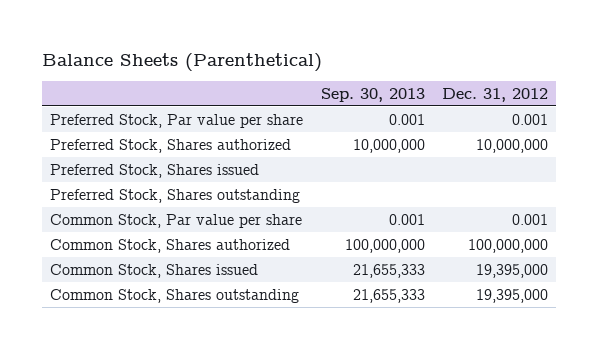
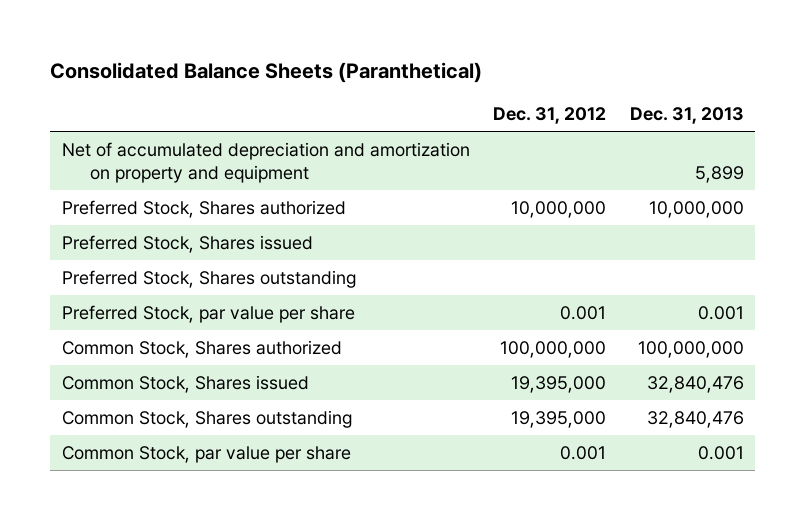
- Balance Sheets (Parenthetical)
+ Consolidated Balance Sheets (Paranthetical)
- | Sep. 30, 2013 | Dec. 31, 2012
+ | Dec. 31, 2012 | Dec. 31, 2013
- Preferred Stock, Par value per share | 0.001 | 0.001
+ Net of accumulated depreciation and amortization on property and equipment | | 5,899
- Common Stock, Par value per share | 0.001 | 0.001
+ Preferred Stock, par value per share | 0.001 | 0.001
+ Common Stock, par value per share | 0.001 | 0.001

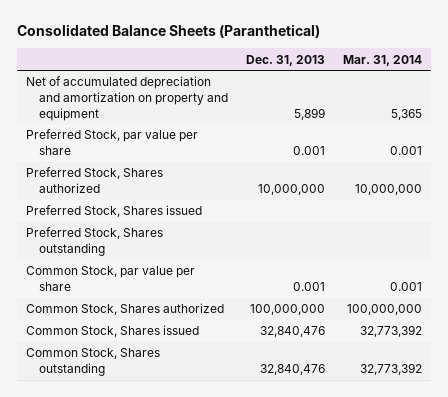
- | Dec. 31, 2012 | Dec. 31, 2013
+ | Dec. 31, 2013 | Mar. 31, 2014
moved up: Preferred Stock, par value per share | 0.001 | 0.001
moved up: Common Stock, par value per share | 0.001 | 0.001

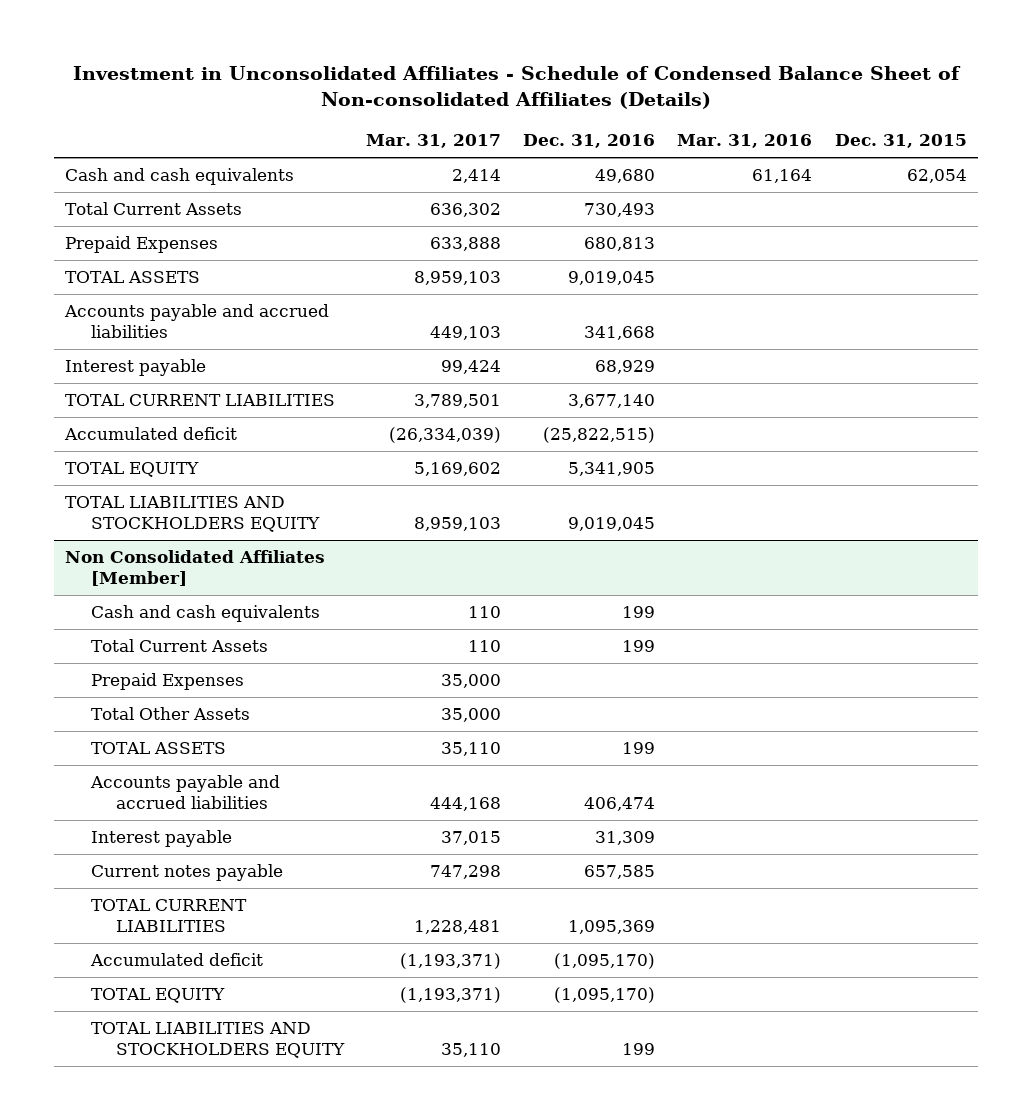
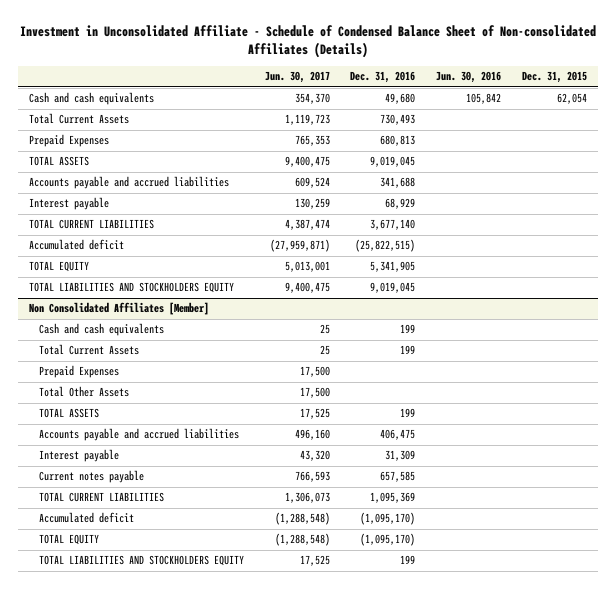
- Investment in Unconsolidated Affiliates - Schedule of Condensed Balance Sheet of Non-consolidated Affiliates (Details)
+ Investment in Unconsolidated Affiliate - Schedule of Condensed Balance Sheet of Non-consolidated Affiliates (Details)
- | Mar. 31, 2017 | Dec. 31, 2016 | Mar. 31, 2016 | Dec. 31, 2015
+ | Jun. 30, 2017 | Dec. 31, 2016 | Jun. 30, 2016 | Dec. 31, 2015
- Accounts payable and accrued liabilities | 449,103 | 341,668 | |
+ Accounts payable and accrued liabilities | 609,524 | 341,688 | |
@ Non Consolidated Affiliates [Member]
- Accounts payable and accrued liabilities | 444,168 | 406,474 | |
+ Accounts payable and accrued liabilities | 496,160 | 406,475 | |

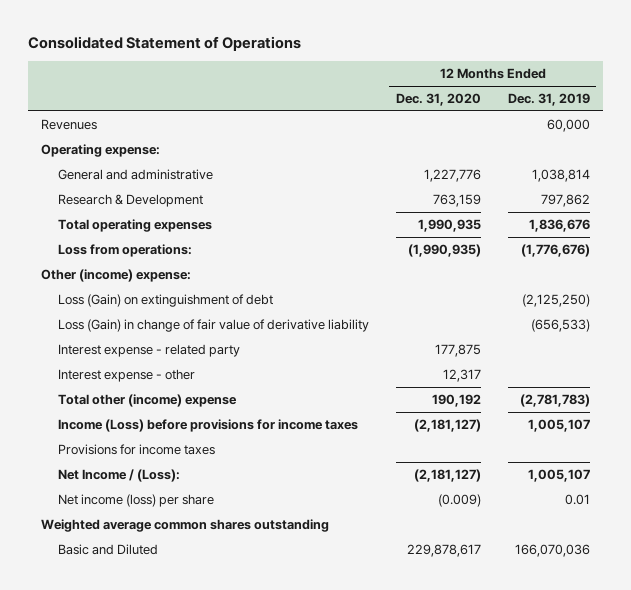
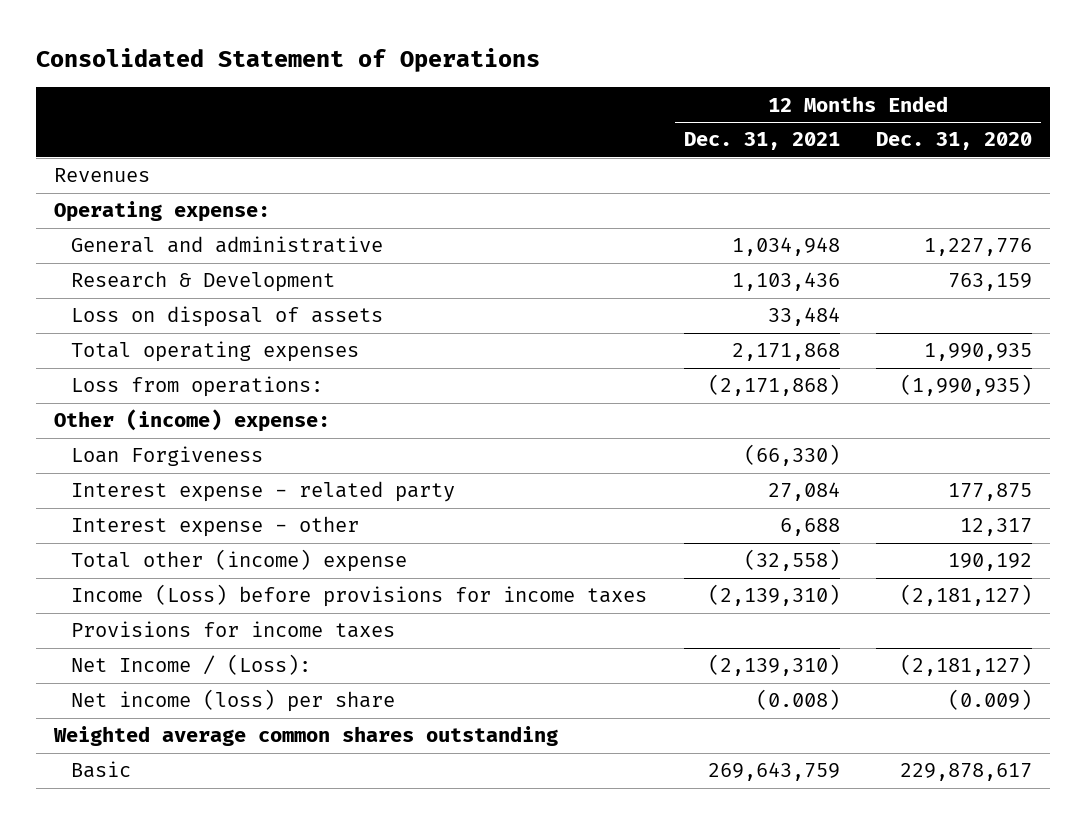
- | 12 Months Ended Dec. 31, 2020 | 12 Months Ended Dec. 31, 2019
+ | 12 Months Ended Dec. 31, 2021 | 12 Months Ended Dec. 31, 2020
+ Loss on disposal of assets | 33,484 |
- Loss (Gain) on extinguishment of debt | | (2,125,250)
- Loss (Gain) in change of fair value of derivative liability | | (656,533)
+ Loan Forgiveness | (66,330) |
- Basic and Diluted | 229,878,617 | 166,070,036
+ Basic | 269,643,759 | 229,878,617

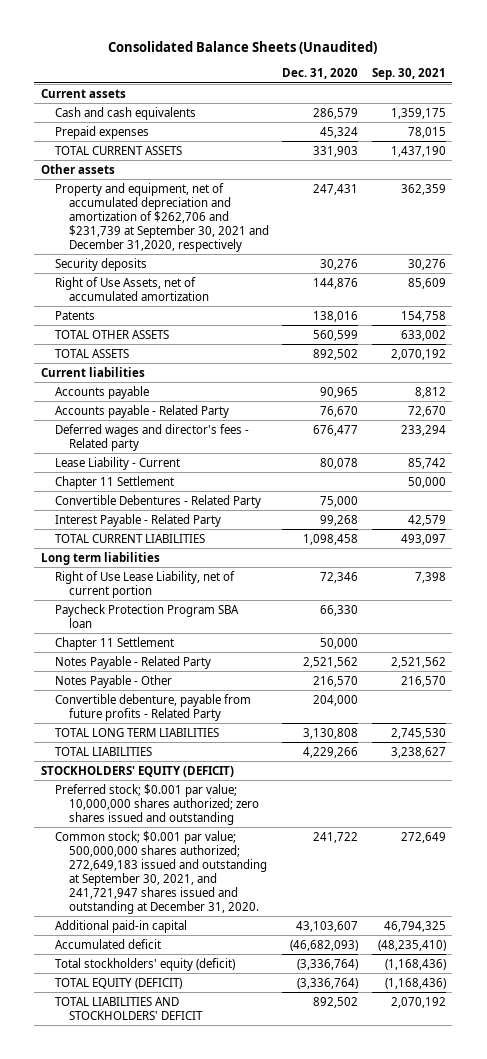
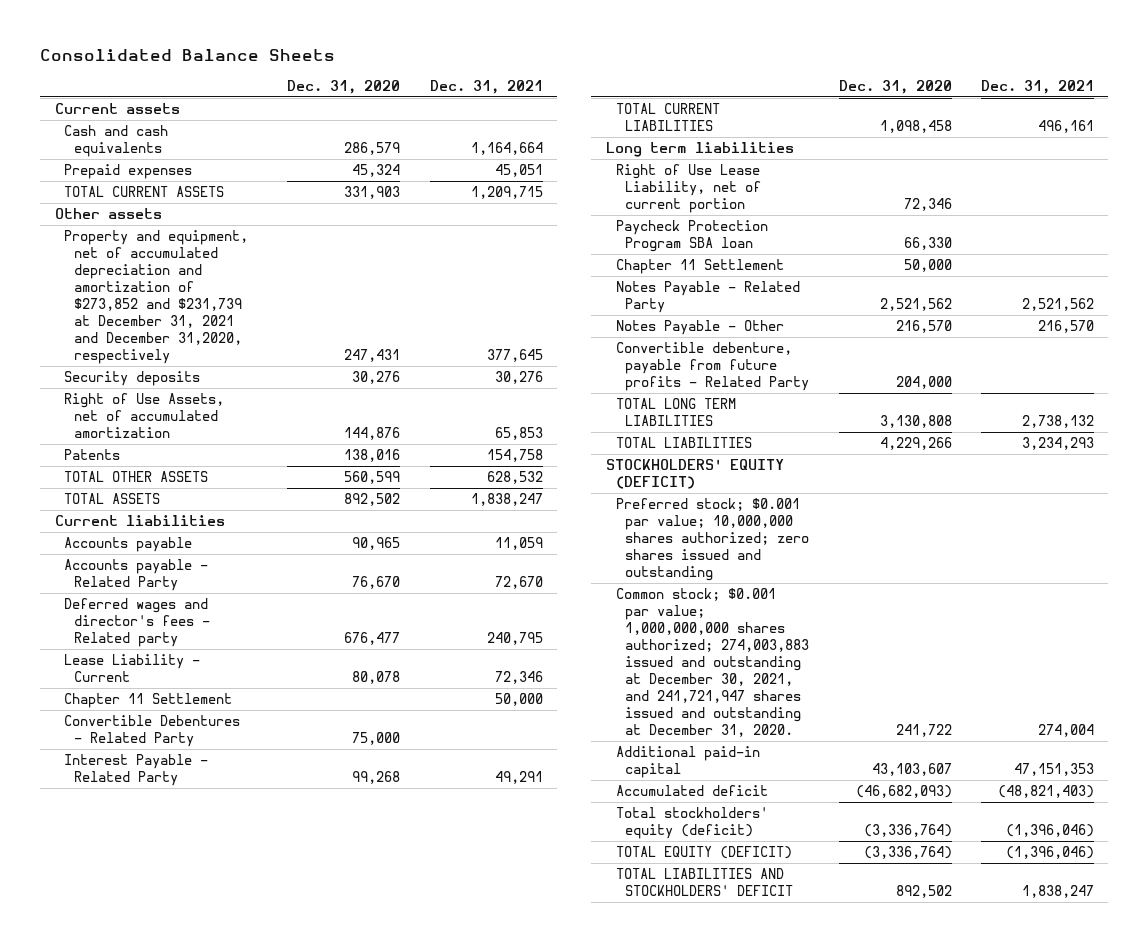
- Consolidated Balance Sheets (Unaudited)
+ Consolidated Balance Sheets
- | Dec. 31, 2020 | Sep. 30, 2021
+ | Dec. 31, 2020 | Dec. 31, 2021
- Property and equipment, net of accumulated depreciation and amortization of $262,706 and $231,739 at September 30, 2021 and December 31,2020, respectively | 247,431 | 362,359
+ Property and equipment, net of accumulated depreciation and amortization of $273,852 and $231,739 at December 31, 2021 and December 31,2020, respectively | 247,431 | 377,645
- Common stock; $0.001 par value; 500,000,000 shares authorized; 272,649,183 issued and outstanding at September 30, 2021, and 241,721,947 shares issued and outstanding at December 31, 2020. | 241,722 | 272,649
+ Common stock; $0.001 par value; 1,000,000,000 shares authorized; 274,003,883 issued and outstanding at December 30, 2021, and 241,721,947 shares issued and outstanding at December 31, 2020. | 241,722 | 274,004

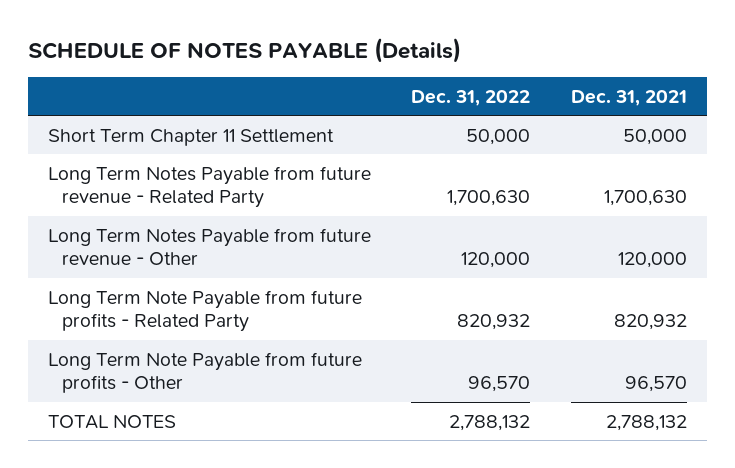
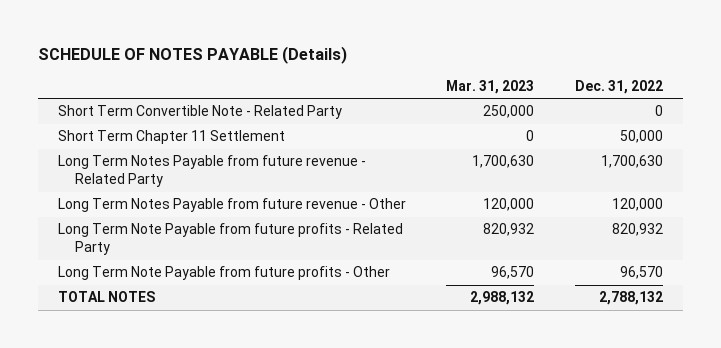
- | Dec. 31, 2022 | Dec. 31, 2021
+ | Mar. 31, 2023 | Dec. 31, 2022
+ Short Term Convertible Note - Related Party | 250,000 | 0

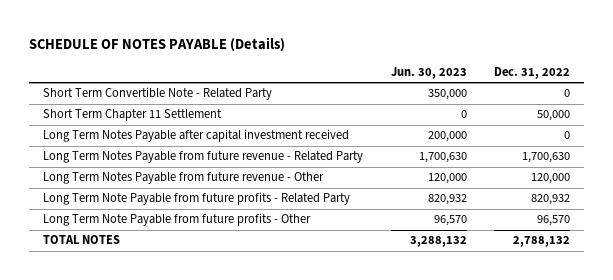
- | Mar. 31, 2023 | Dec. 31, 2022
+ | Jun. 30, 2023 | Dec. 31, 2022
+ Long Term Notes Payable after capital investment received | 200,000 | 0

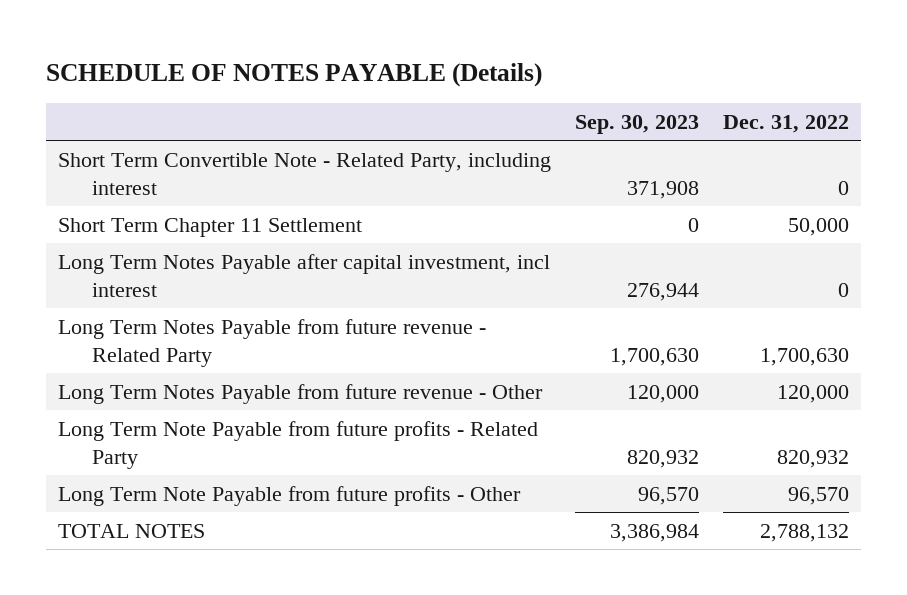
- | Jun. 30, 2023 | Dec. 31, 2022
+ | Sep. 30, 2023 | Dec. 31, 2022
- Short Term Convertible Note - Related Party | 350,000 | 0
+ Short Term Convertible Note - Related Party, including interest | 371,908 | 0
- Long Term Notes Payable after capital investment received | 200,000 | 0
+ Long Term Notes Payable after capital investment, incl interest | 276,944 | 0

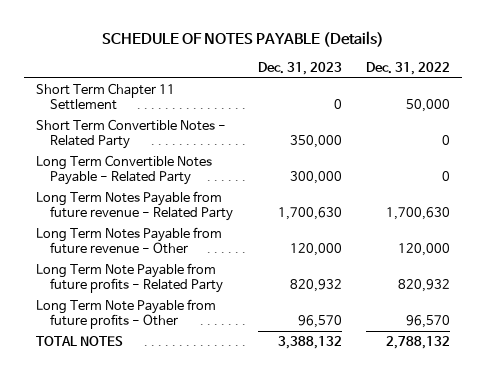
- | Sep. 30, 2023 | Dec. 31, 2022
+ | Dec. 31, 2023 | Dec. 31, 2022
- Short Term Convertible Note - Related Party, including interest | 371,908 | 0
- Long Term Notes Payable after capital investment, incl interest | 276,944 | 0
+ Short Term Convertible Notes - Related Party | 350,000 | 0
+ Long Term Convertible Notes Payable - Related Party | 300,000 | 0

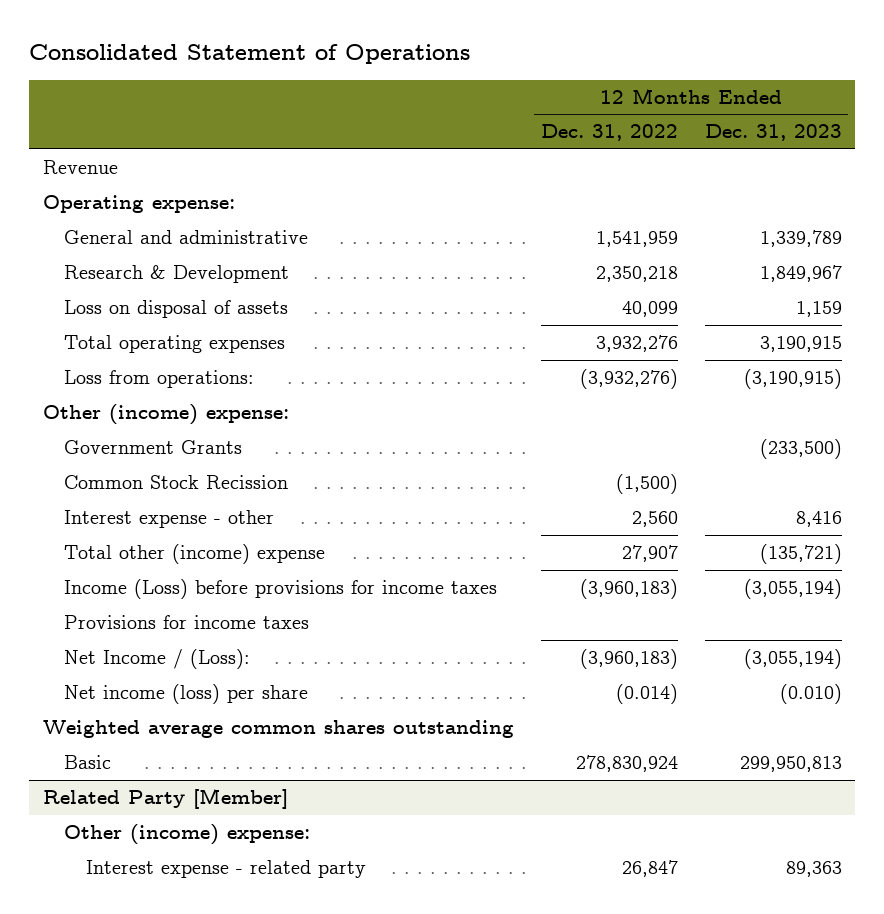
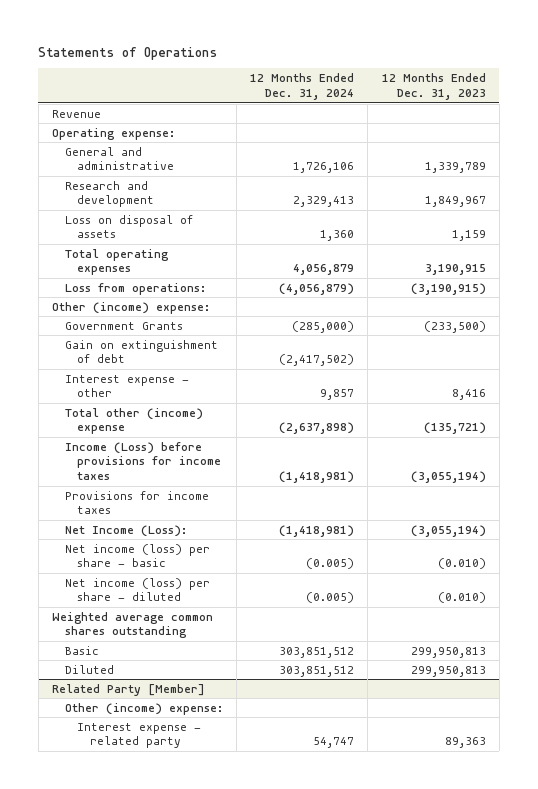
- Consolidated Statement of Operations
+ Statements of Operations
- | 12 Months Ended Dec. 31, 2022 | 12 Months Ended Dec. 31, 2023
+ | 12 Months Ended Dec. 31, 2024 | 12 Months Ended Dec. 31, 2023
- Research & Development | 2,350,218 | 1,849,967
+ Research and development | 2,329,413 | 1,849,967
- Common Stock Recission | (1,500) |
+ Gain on extinguishment of debt | (2,417,502) |
- Net Income / (Loss): | (3,960,183) | (3,055,194)
- Net income (loss) per share | (0.014) | (0.010)
+ Net Income (Loss): | (1,418,981) | (3,055,194)
+ Net income (loss) per share - basic | (0.005) | (0.010)
+ Net income (loss) per share - diluted | (0.005) | (0.010)
+ Diluted | 303,851,512 | 299,950,813

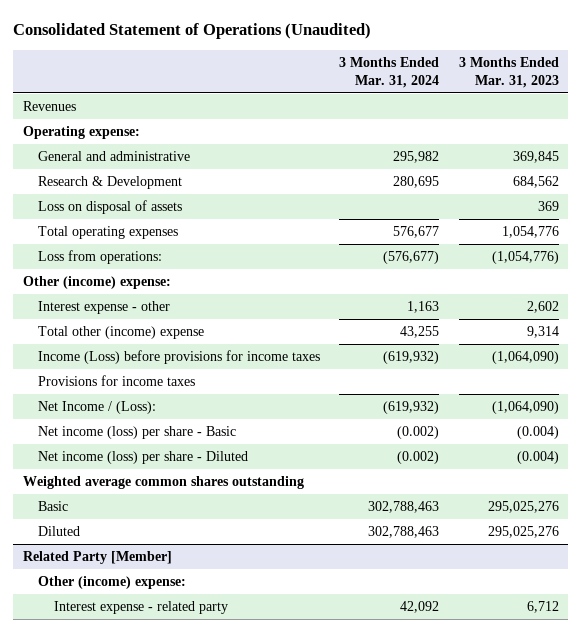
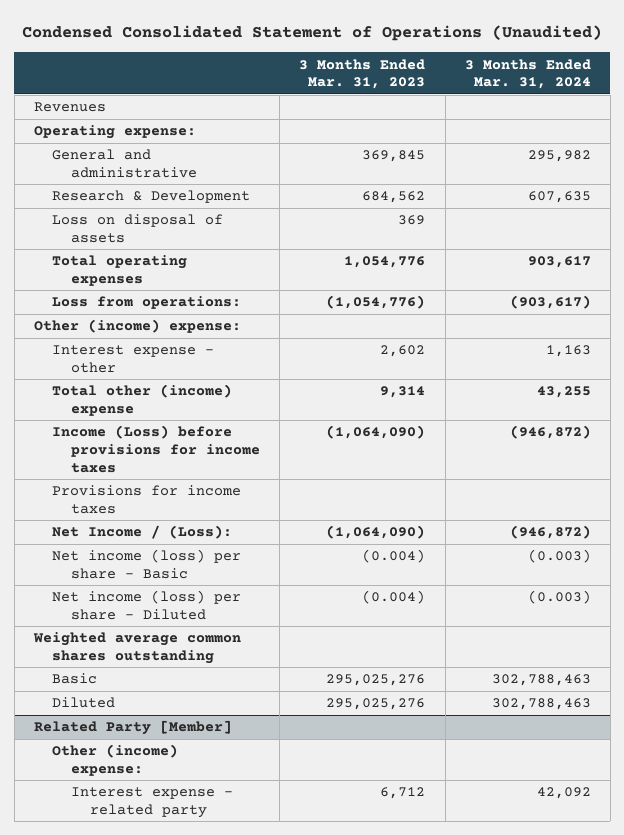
- Consolidated Statement of Operations (Unaudited)
+ Condensed Consolidated Statement of Operations (Unaudited)
- | 3 Months Ended Mar. 31, 2024 | 3 Months Ended Mar. 31, 2023
+ | 3 Months Ended Mar. 31, 2023 | 3 Months Ended Mar. 31, 2024
- Research & Development | 280,695 | 684,562
+ Research & Development | 684,562 | 607,635
- Total operating expenses | 576,677 | 1,054,776
- Loss from operations: | (576,677) | (1,054,776)
+ Total operating expenses | 1,054,776 | 903,617
+ Loss from operations: | (1,054,776) | (903,617)
- Income (Loss) before provisions for income taxes | (619,932) | (1,064,090)
+ Income (Loss) before provisions for income taxes | (1,064,090) | (946,872)
- Net Income / (Loss): | (619,932) | (1,064,090)
- Net income (loss) per share - Basic | (0.002) | (0.004)
- Net income (loss) per share - Diluted | (0.002) | (0.004)
+ Net Income / (Loss): | (1,064,090) | (946,872)
+ Net income (loss) per share - Basic | (0.004) | (0.003)
+ Net income (loss) per share - Diluted | (0.004) | (0.003)

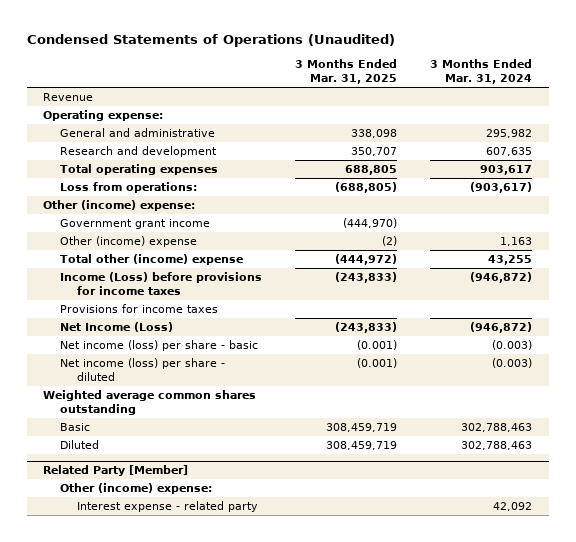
- Condensed Consolidated Statement of Operations (Unaudited)
+ Condensed Statements of Operations (Unaudited)
- | 3 Months Ended Mar. 31, 2023 | 3 Months Ended Mar. 31, 2024
+ | 3 Months Ended Mar. 31, 2025 | 3 Months Ended Mar. 31, 2024
- Revenues
+ Revenue
- Research & Development | 684,562 | 607,635
- Loss on disposal of assets | 369 |
+ Research and development | 350,707 | 607,635
- Interest expense - other | 2,602 | 1,163
+ Government grant income | (444,970) |
+ Other (income) expense | (2) | 1,163
- Net Income / (Loss): | (1,064,090) | (946,872)
- Net income (loss) per share - Basic | (0.004) | (0.003)
- Net income (loss) per share - Diluted | (0.004) | (0.003)
+ Net Income (Loss) | (243,833) | (946,872)
+ Net income (loss) per share - basic | (0.001) | (0.003)
+ Net income (loss) per share - diluted | (0.001) | (0.003)

